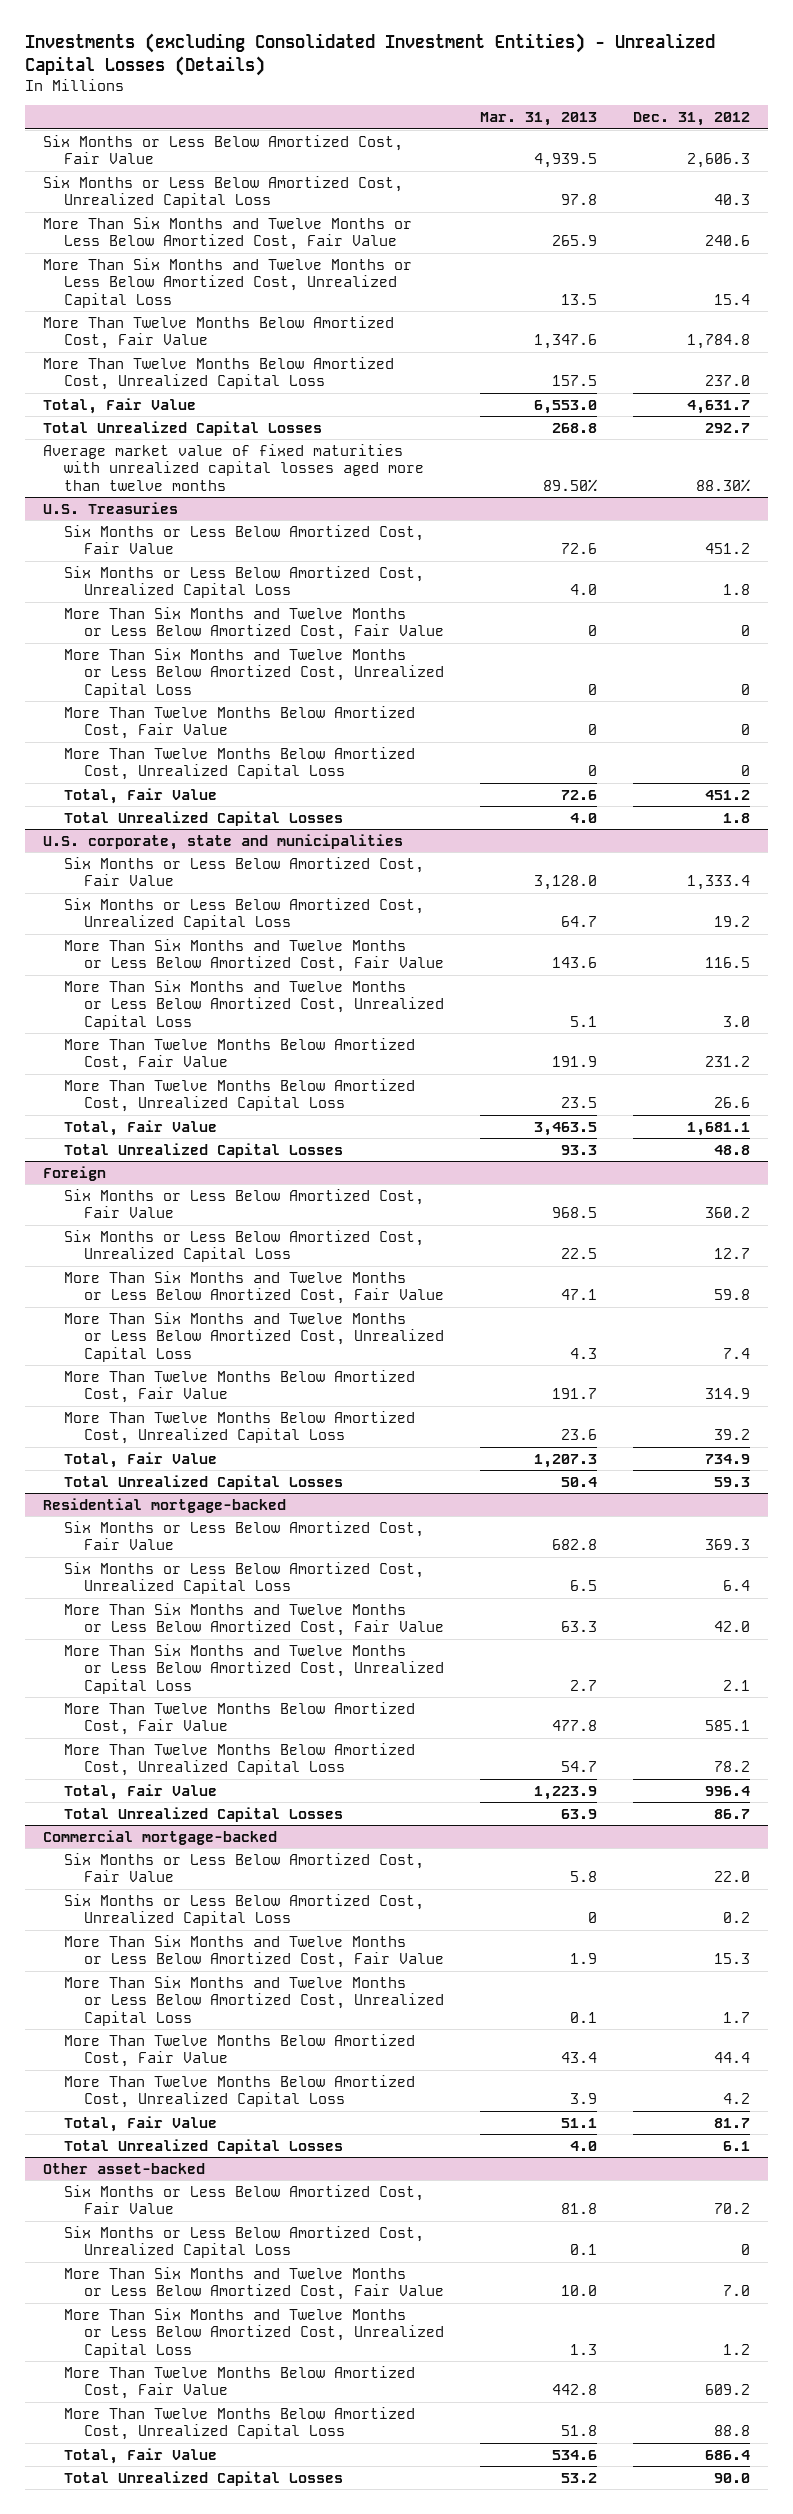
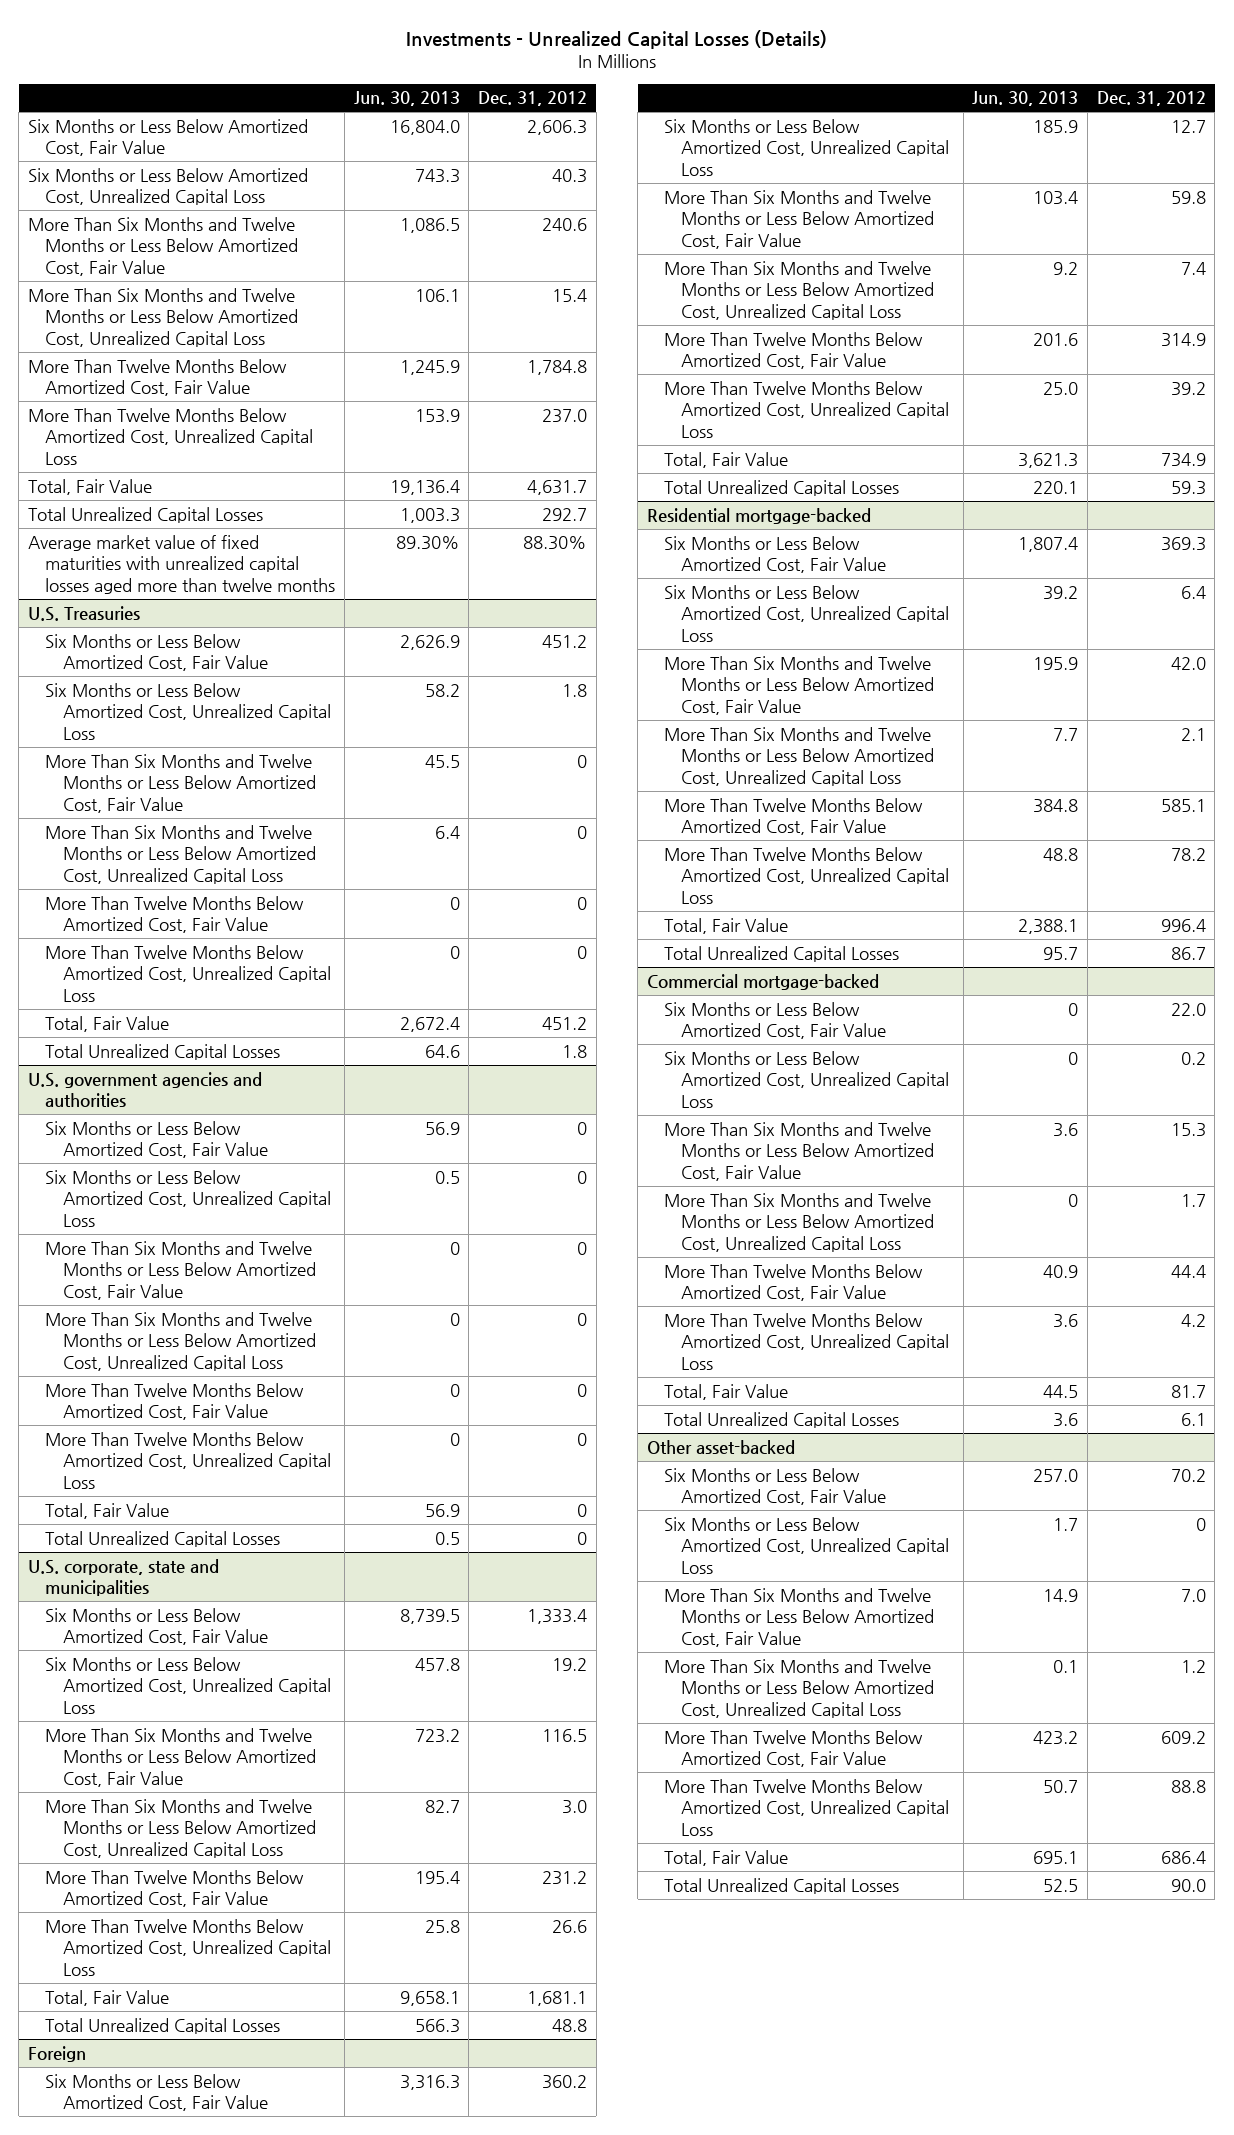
- Investments (excluding Consolidated Investment Entities) - Unrealized Capital Losses (Details)
+ Investments - Unrealized Capital Losses (Details)
- | Mar. 31, 2013 | Dec. 31, 2012
+ | Jun. 30, 2013 | Dec. 31, 2012
+ U.S. government agencies and authorities
+ Six Months or Less Below Amortized Cost, Fair Value | 56.9 | 0
+ Six Months or Less Below Amortized Cost, Unrealized Capital Loss | 0.5 | 0
+ More Than Six Months and Twelve Months or Less Below Amortized Cost, Fair Value | 0 | 0
+ More Than Six Months and Twelve Months or Less Below Amortized Cost, Unrealized Capital Loss | 0 | 0
+ More Than Twelve Months Below Amortized Cost, Fair Value | 0 | 0
+ More Than Twelve Months Below Amortized Cost, Unrealized Capital Loss | 0 | 0
+ Total, Fair Value | 56.9 | 0
+ Total Unrealized Capital Losses | 0.5 | 0

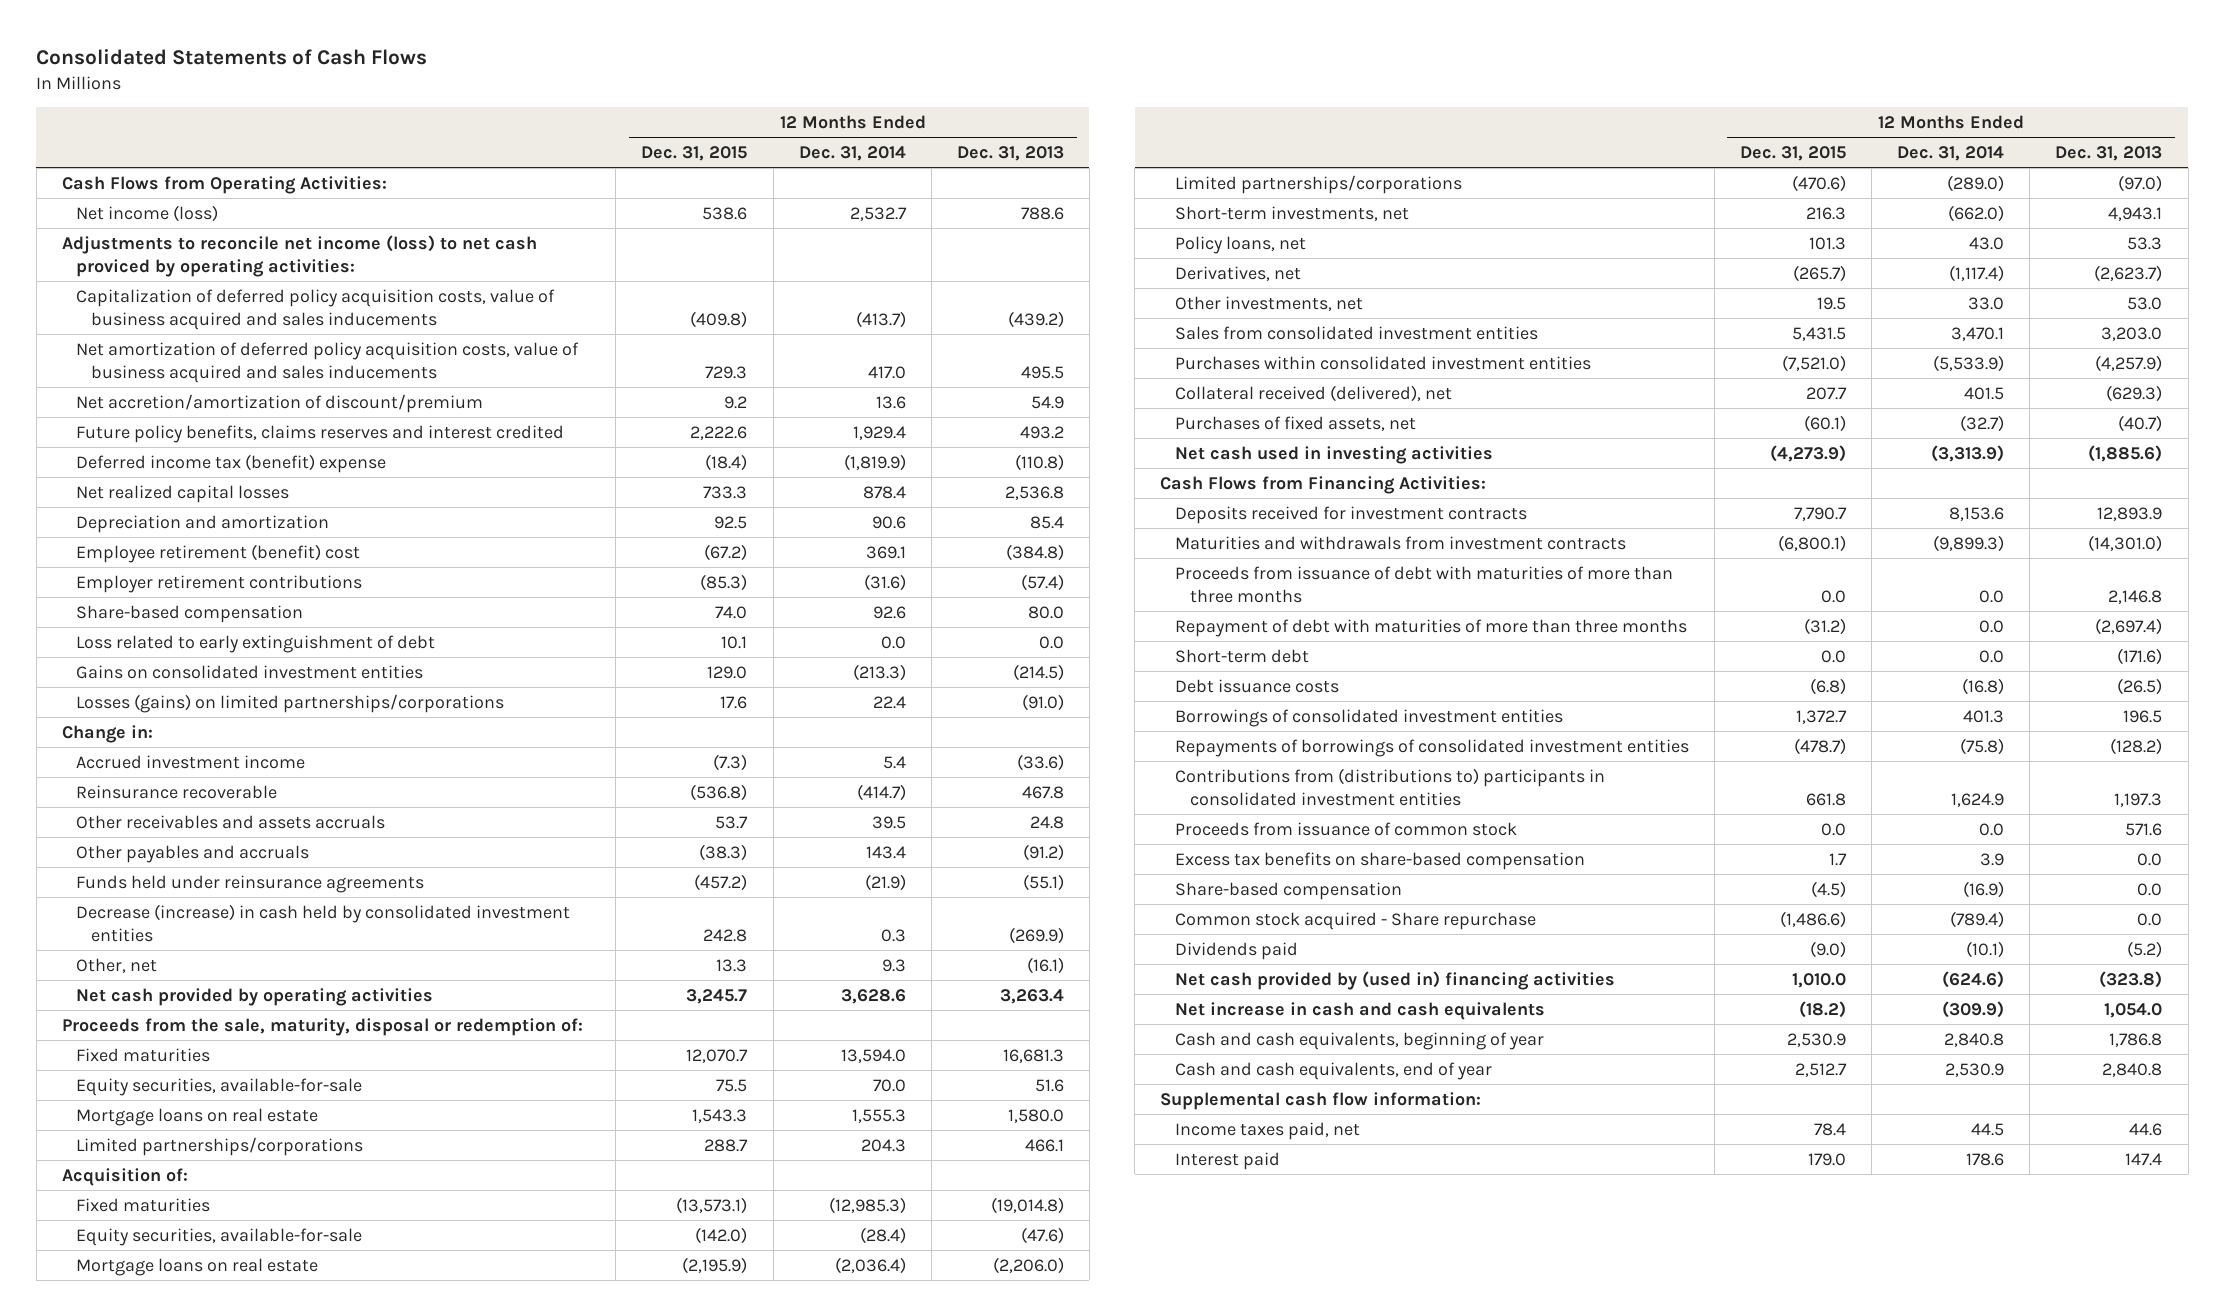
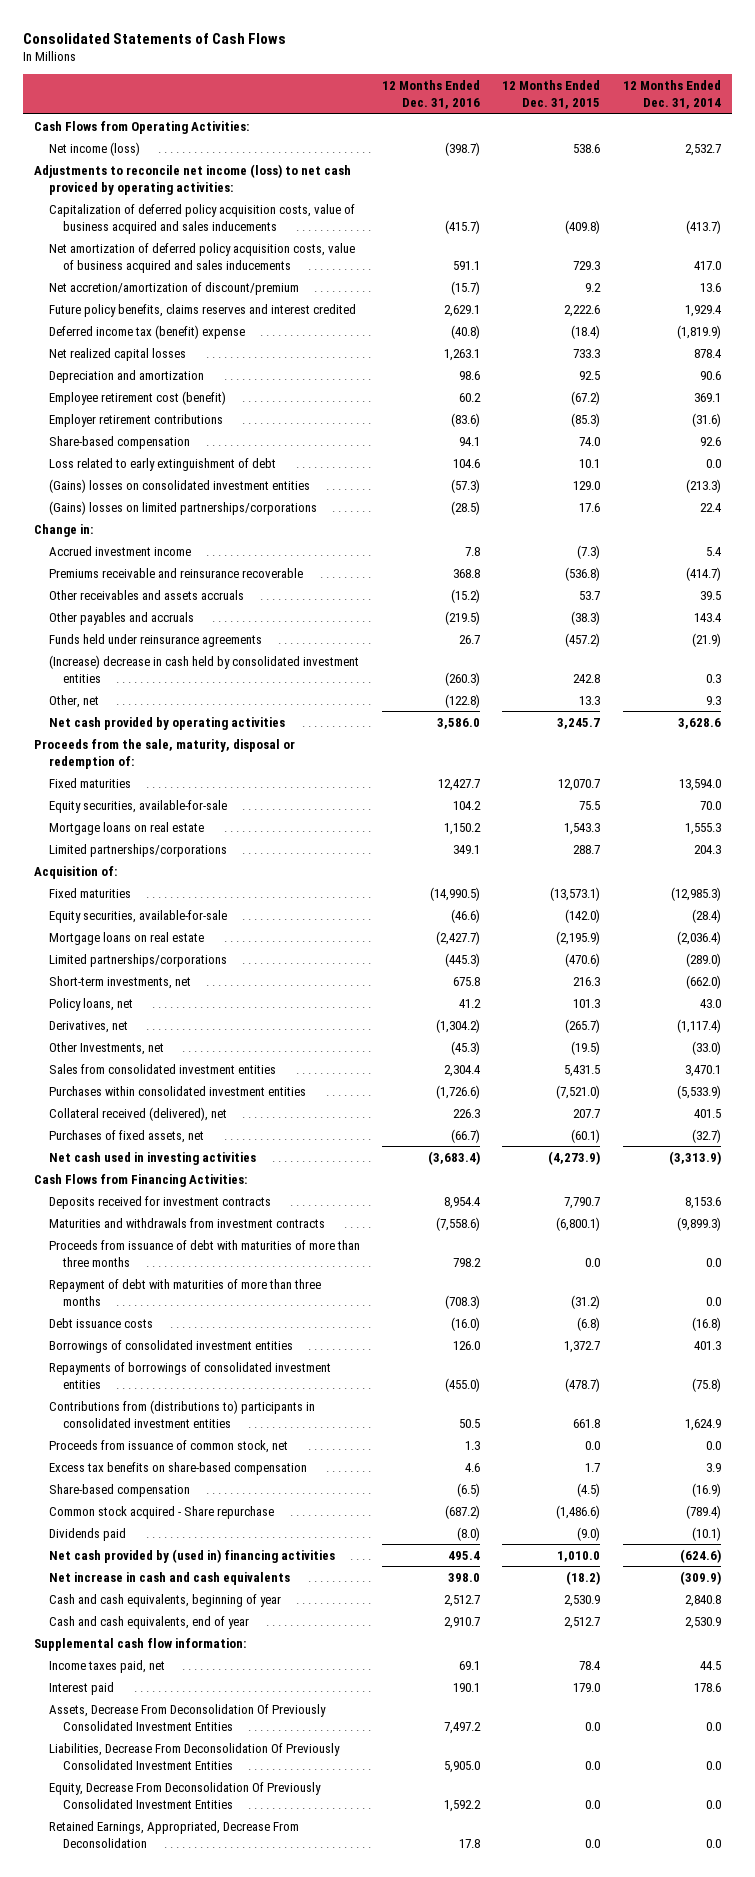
- | 12 Months Ended Dec. 31, 2015 | 12 Months Ended Dec. 31, 2014 | 12 Months Ended Dec. 31, 2013
+ | 12 Months Ended Dec. 31, 2016 | 12 Months Ended Dec. 31, 2015 | 12 Months Ended Dec. 31, 2014
- Employee retirement (benefit) cost | (67.2) | 369.1 | (384.8)
+ Employee retirement cost (benefit) | 60.2 | (67.2) | 369.1
- Gains on consolidated investment entities | 129.0 | (213.3) | (214.5)
- Losses (gains) on limited partnerships/corporations | 17.6 | 22.4 | (91.0)
+ (Gains) losses on consolidated investment entities | (57.3) | 129.0 | (213.3)
+ (Gains) losses on limited partnerships/corporations | (28.5) | 17.6 | 22.4
- Reinsurance recoverable | (536.8) | (414.7) | 467.8
+ Premiums receivable and reinsurance recoverable | 368.8 | (536.8) | (414.7)
- Decrease (increase) in cash held by consolidated investment entities | 242.8 | 0.3 | (269.9)
+ (Increase) decrease in cash held by consolidated investment entities | (260.3) | 242.8 | 0.3
- Other investments, net | 19.5 | 33.0 | 53.0
+ Other Investments, net | (45.3) | (19.5) | (33.0)
- Short-term debt | 0.0 | 0.0 | (171.6)
- Proceeds from issuance of common stock | 0.0 | 0.0 | 571.6
+ Proceeds from issuance of common stock, net | 1.3 | 0.0 | 0.0
+ Assets, Decrease From Deconsolidation Of Previously Consolidated Investment Entities | 7,497.2 | 0.0 | 0.0
+ Liabilities, Decrease From Deconsolidation Of Previously Consolidated Investment Entities | 5,905.0 | 0.0 | 0.0
+ Equity, Decrease From Deconsolidation Of Previously Consolidated Investment Entities | 1,592.2 | 0.0 | 0.0
+ Retained Earnings, Appropriated, Decrease From Deconsolidation | 17.8 | 0.0 | 0.0

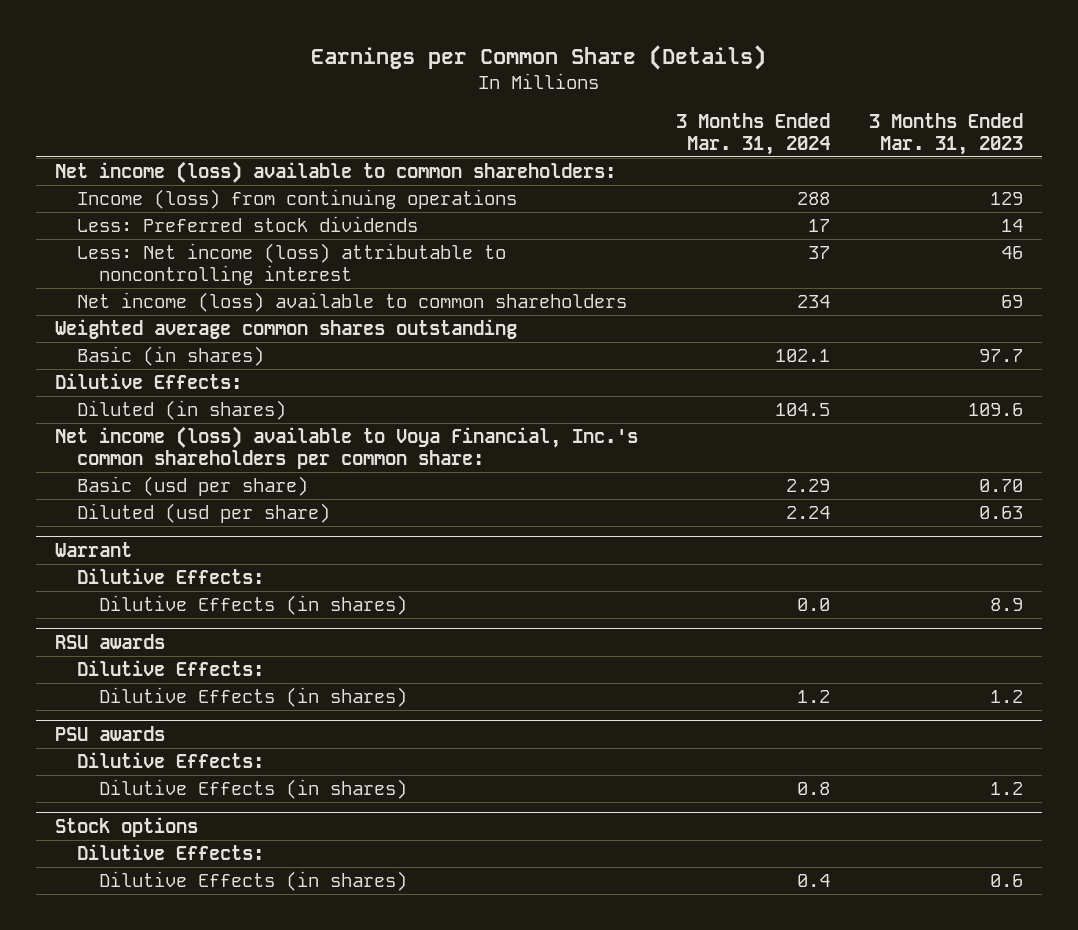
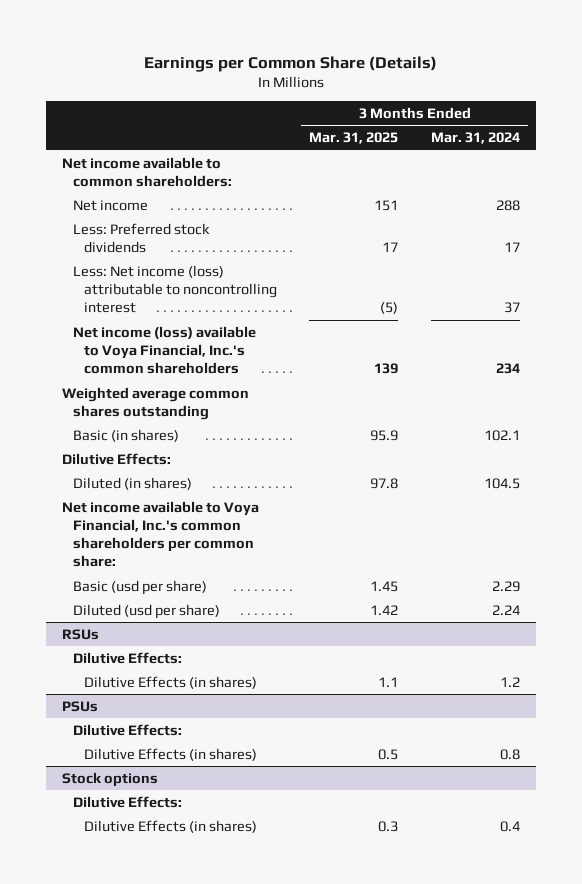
- | 3 Months Ended Mar. 31, 2024 | 3 Months Ended Mar. 31, 2023
+ | 3 Months Ended Mar. 31, 2025 | 3 Months Ended Mar. 31, 2024
- Net income (loss) available to common shareholders:
- Income (loss) from continuing operations | 288 | 129
+ Net income available to common shareholders:
+ Net income | 151 | 288
- Net income (loss) available to common shareholders | 234 | 69
+ Net income (loss) available to Voya Financial, Inc.'s common shareholders | 139 | 234
- Net income (loss) available to Voya Financial, Inc.'s common shareholders per common share:
+ Net income available to Voya Financial, Inc.'s common shareholders per common share:
- Warrant
- Dilutive Effects:
- Dilutive Effects (in shares) | 0.0 | 8.9
- RSU awards
+ RSUs
- PSU awards
+ PSUs

